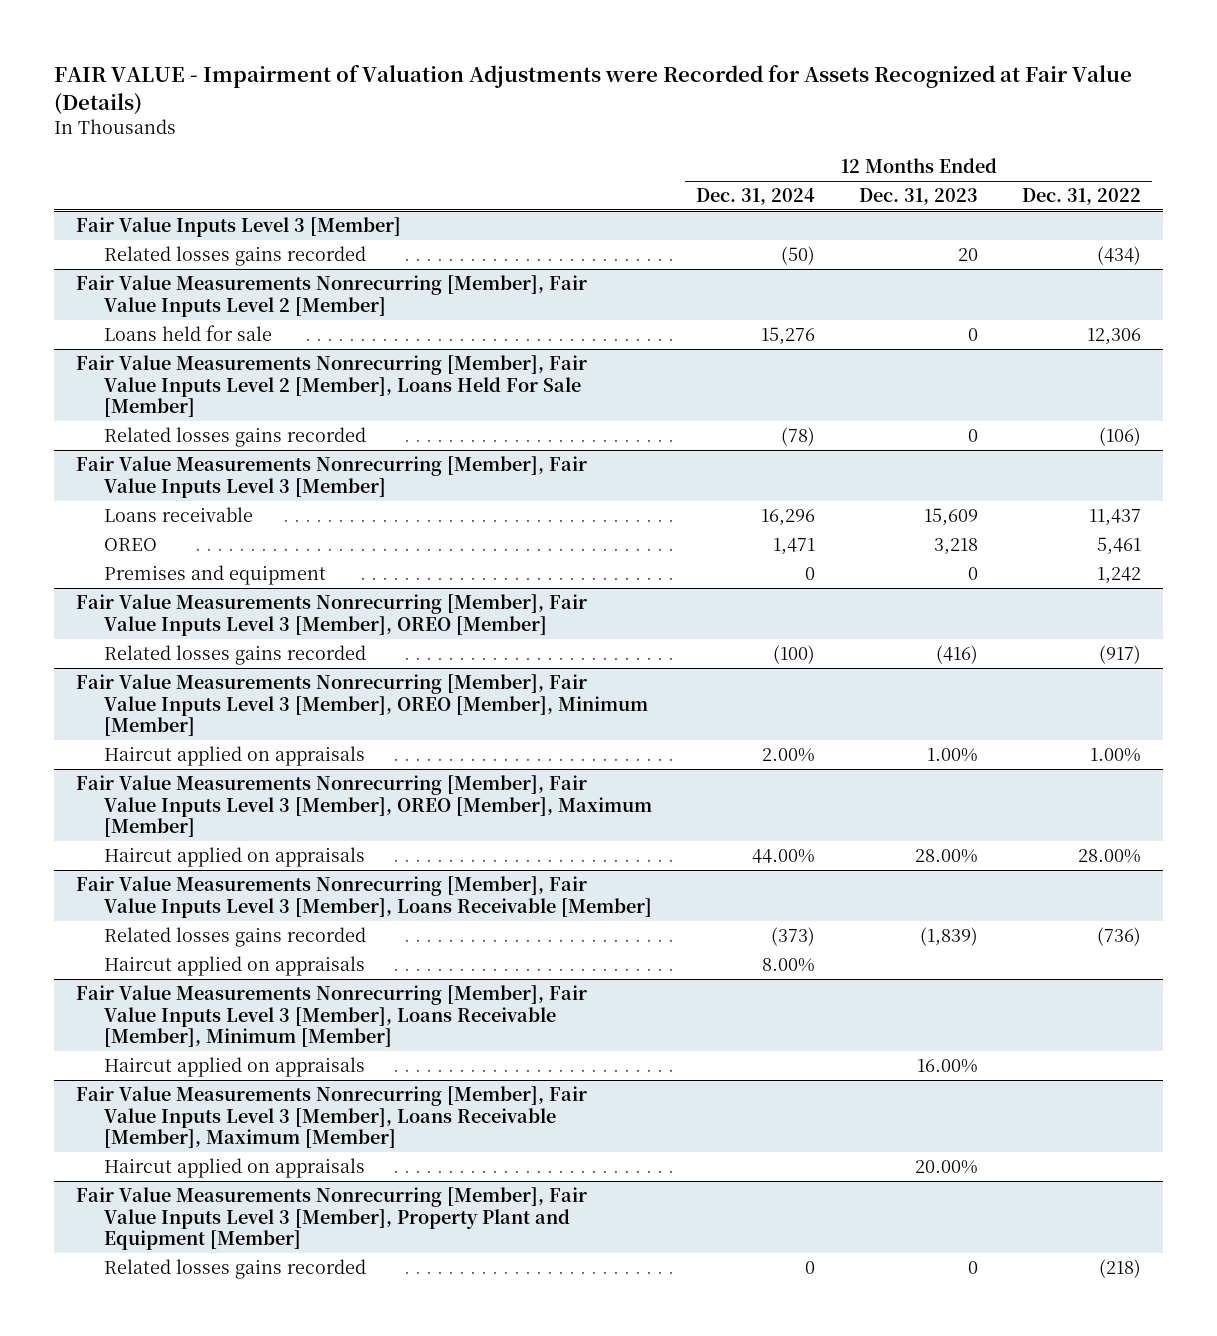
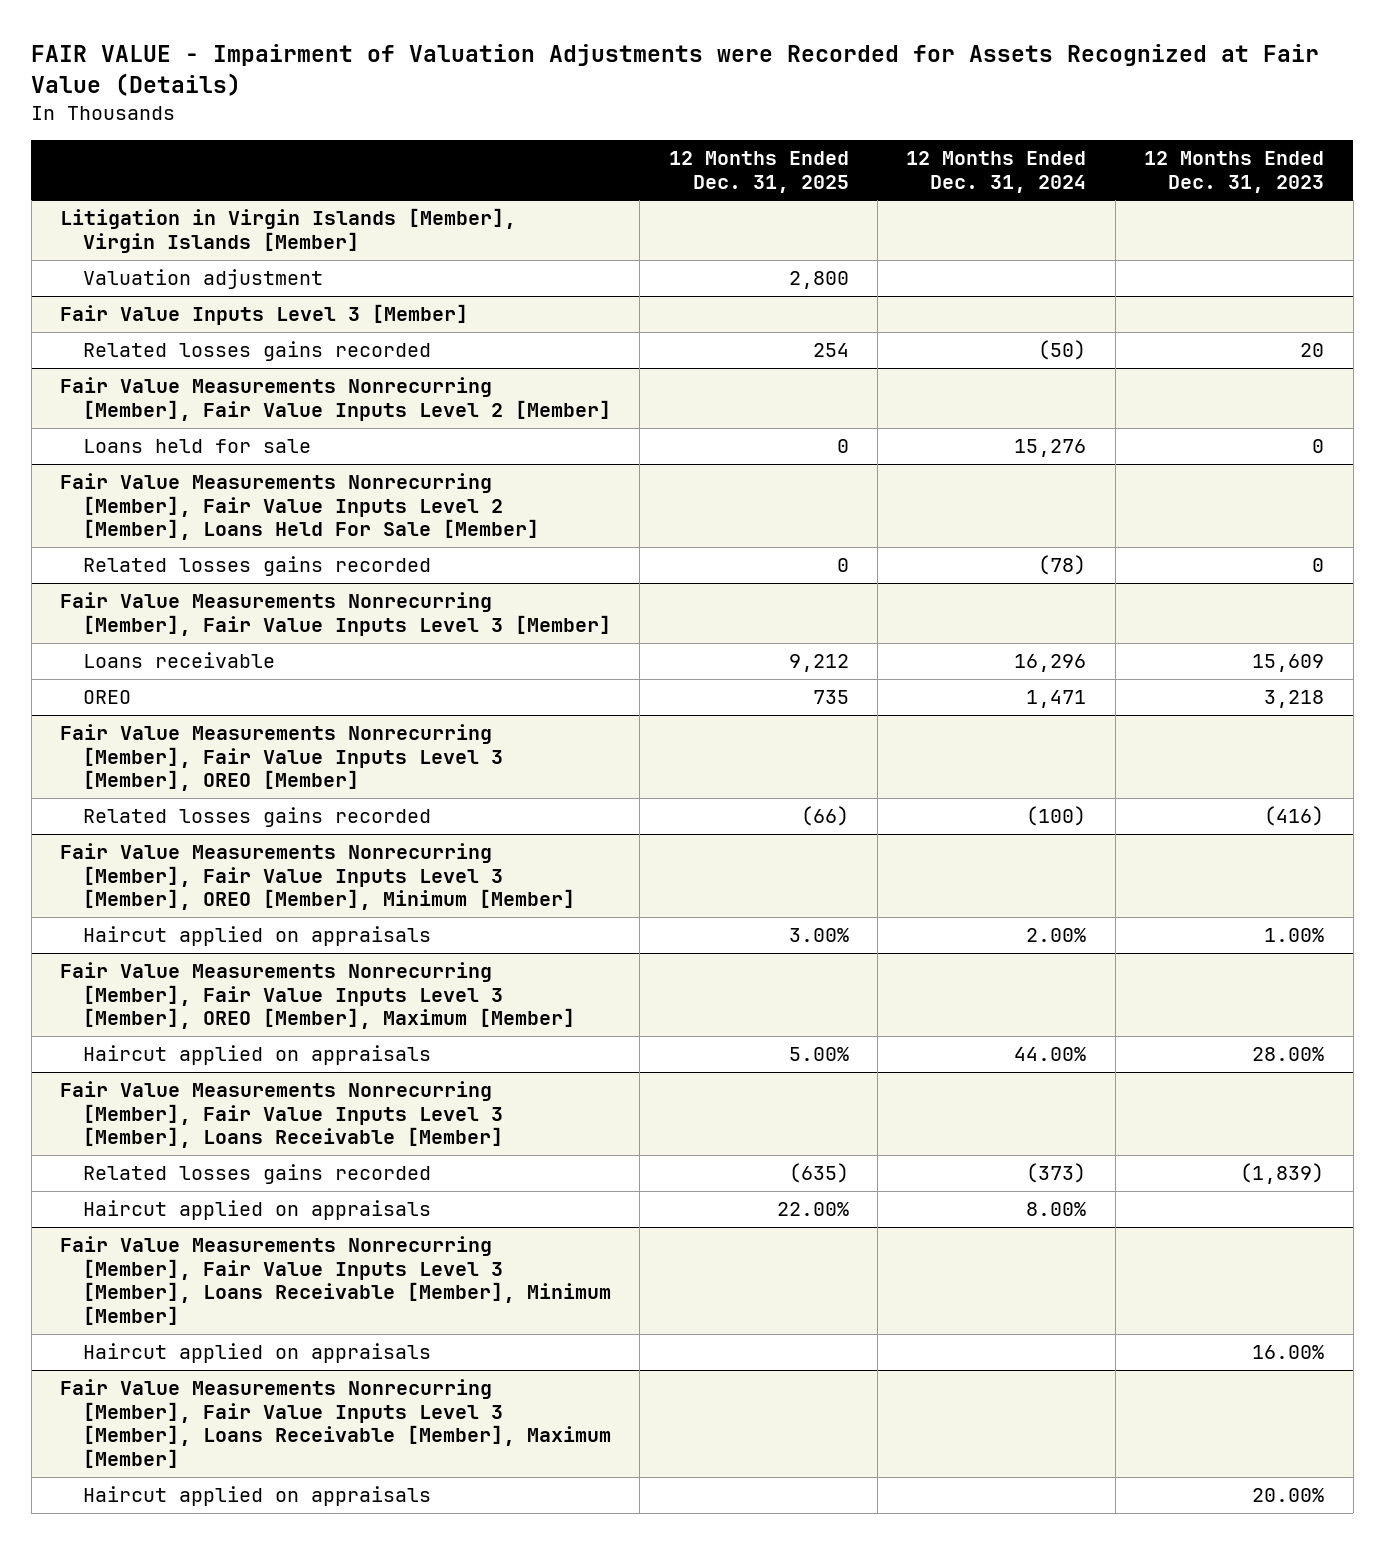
- | 12 Months Ended Dec. 31, 2024 | 12 Months Ended Dec. 31, 2023 | 12 Months Ended Dec. 31, 2022
+ | 12 Months Ended Dec. 31, 2025 | 12 Months Ended Dec. 31, 2024 | 12 Months Ended Dec. 31, 2023
+ Litigation in Virgin Islands [Member], Virgin Islands [Member]
+ Valuation adjustment | 2,800 | |
@ Fair Value Measurements Nonrecurring [Member], Fair Value Inputs Level 3 [Member]
- Premises and equipment | 0 | 0 | 1,242
- Fair Value Measurements Nonrecurring [Member], Fair Value Inputs Level 3 [Member], Property Plant and Equipment [Member]
- Related losses gains recorded | 0 | 0 | (218)

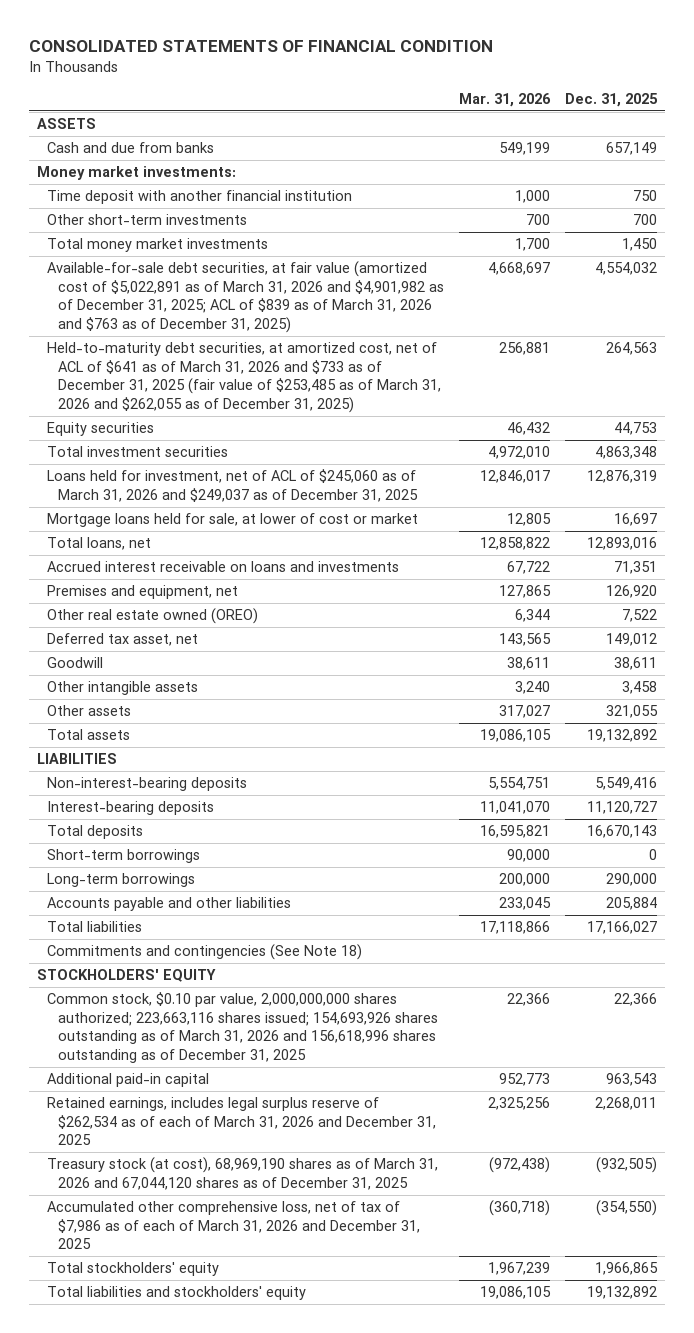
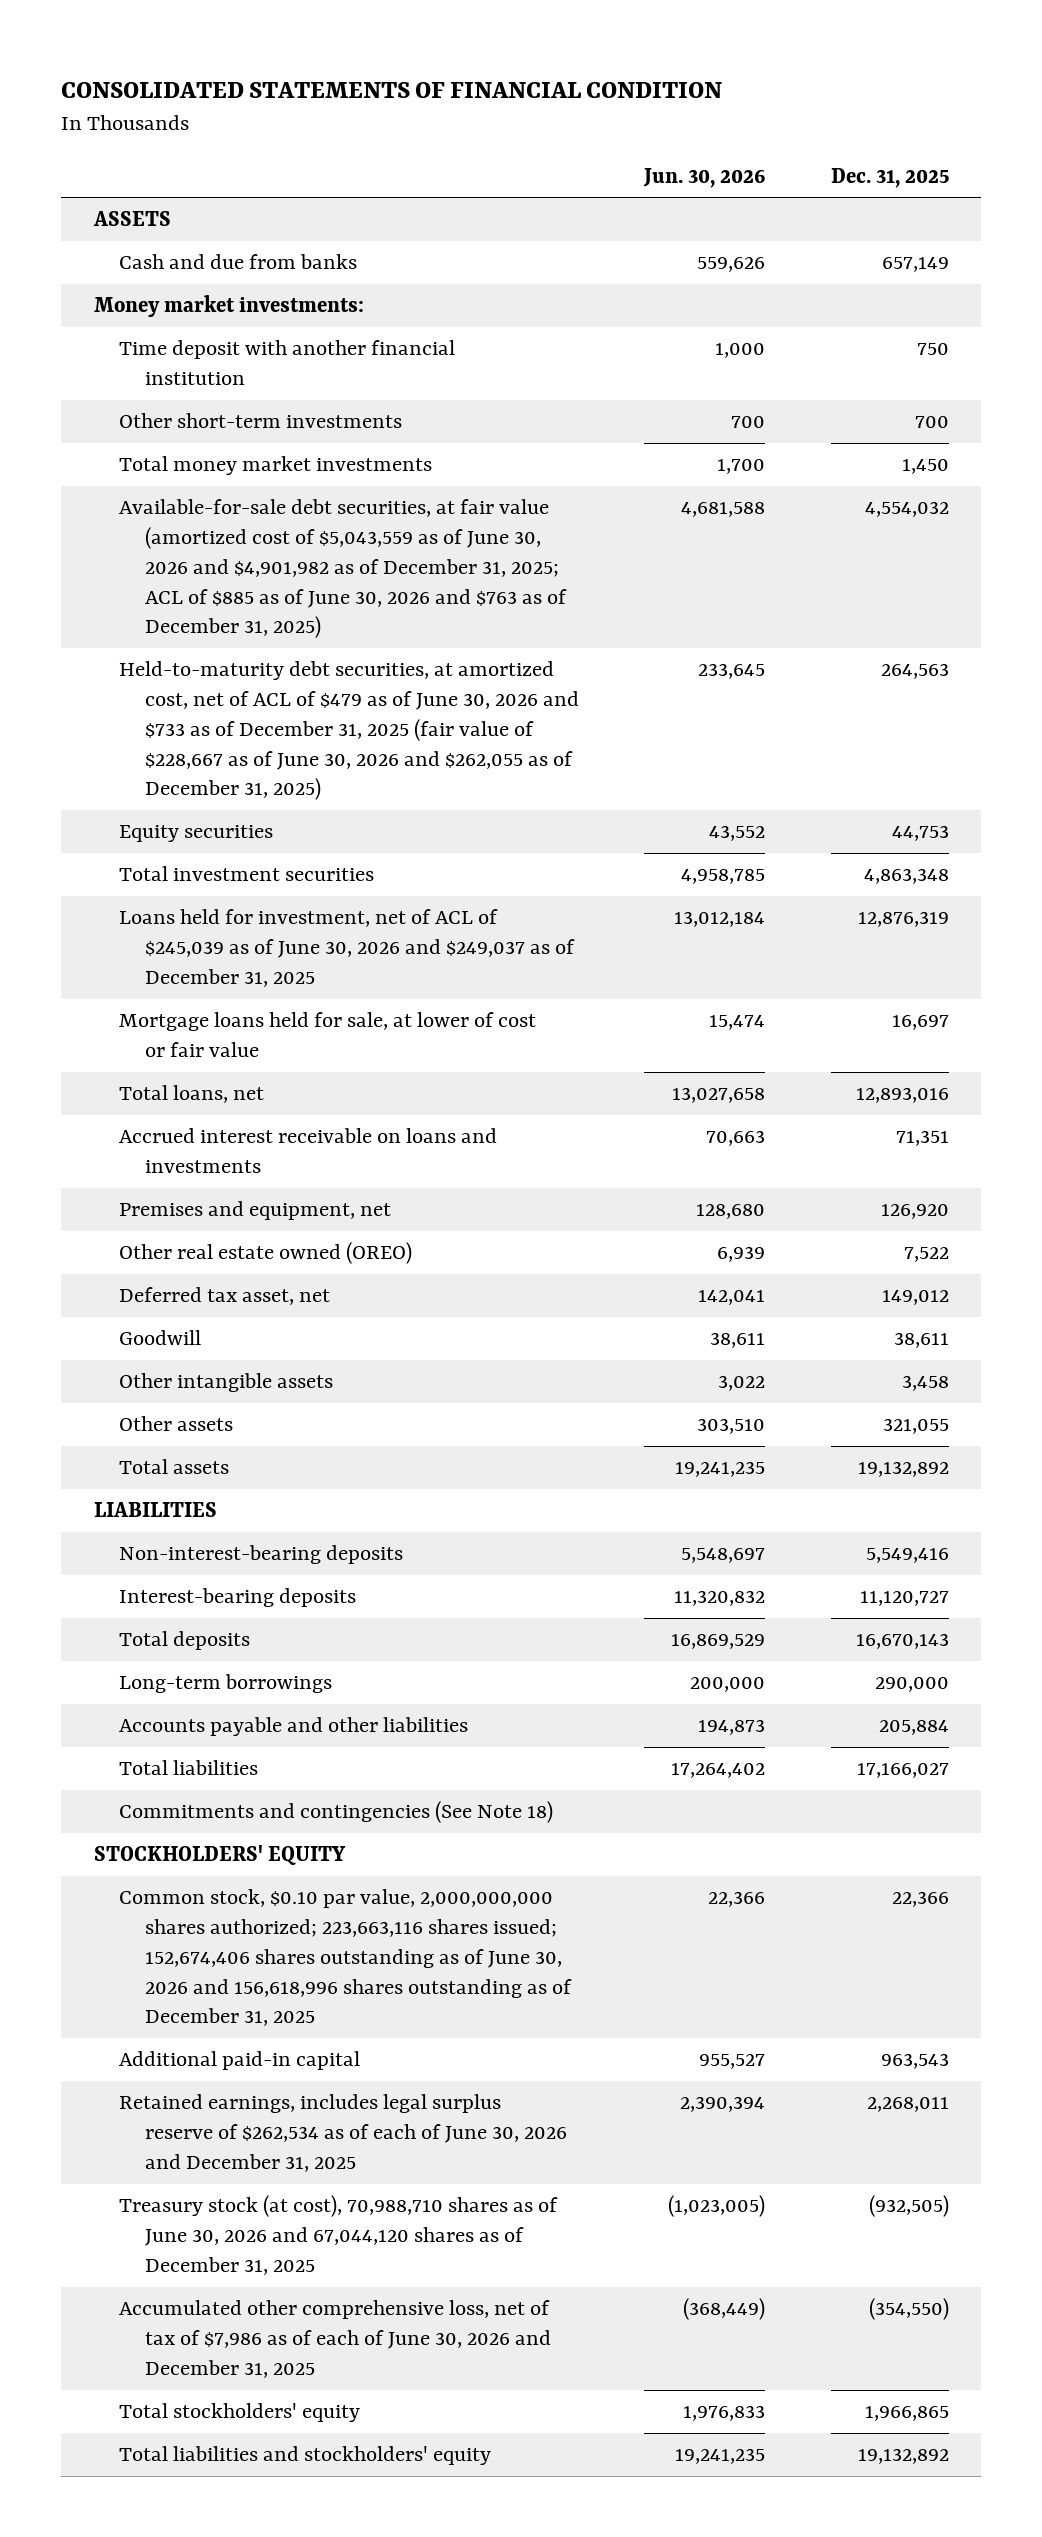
- | Mar. 31, 2026 | Dec. 31, 2025
+ | Jun. 30, 2026 | Dec. 31, 2025
- Available-for-sale debt securities, at fair value (amortized cost of $5,022,891 as of March 31, 2026 and $4,901,982 as of December 31, 2025; ACL of $839 as of March 31, 2026 and $763 as of December 31, 2025) | 4,668,697 | 4,554,032
- Held-to-maturity debt securities, at amortized cost, net of ACL of $641 as of March 31, 2026 and $733 as of December 31, 2025 (fair value of $253,485 as of March 31, 2026 and $262,055 as of December 31, 2025) | 256,881 | 264,563
+ Available-for-sale debt securities, at fair value (amortized cost of $5,043,559 as of June 30, 2026 and $4,901,982 as of December 31, 2025; ACL of $885 as of June 30, 2026 and $763 as of December 31, 2025) | 4,681,588 | 4,554,032
+ Held-to-maturity debt securities, at amortized cost, net of ACL of $479 as of June 30, 2026 and $733 as of December 31, 2025 (fair value of $228,667 as of June 30, 2026 and $262,055 as of December 31, 2025) | 233,645 | 264,563
- Loans held for investment, net of ACL of $245,060 as of March 31, 2026 and $249,037 as of December 31, 2025 | 12,846,017 | 12,876,319
- Mortgage loans held for sale, at lower of cost or market | 12,805 | 16,697
+ Loans held for investment, net of ACL of $245,039 as of June 30, 2026 and $249,037 as of December 31, 2025 | 13,012,184 | 12,876,319
+ Mortgage loans held for sale, at lower of cost or fair value | 15,474 | 16,697
- Short-term borrowings | 90,000 | 0
- Common stock, $0.10 par value, 2,000,000,000 shares authorized; 223,663,116 shares issued; 154,693,926 shares outstanding as of March 31, 2026 and 156,618,996 shares outstanding as of December 31, 2025 | 22,366 | 22,366
+ Common stock, $0.10 par value, 2,000,000,000 shares authorized; 223,663,116 shares issued; 152,674,406 shares outstanding as of June 30, 2026 and 156,618,996 shares outstanding as of December 31, 2025 | 22,366 | 22,366
- Retained earnings, includes legal surplus reserve of $262,534 as of each of March 31, 2026 and December 31, 2025 | 2,325,256 | 2,268,011
- Treasury stock (at cost), 68,969,190 shares as of March 31, 2026 and 67,044,120 shares as of December 31, 2025 | (972,438) | (932,505)
- Accumulated other comprehensive loss, net of tax of $7,986 as of each of March 31, 2026 and December 31, 2025 | (360,718) | (354,550)
+ Retained earnings, includes legal surplus reserve of $262,534 as of each of June 30, 2026 and December 31, 2025 | 2,390,394 | 2,268,011
+ Treasury stock (at cost), 70,988,710 shares as of June 30, 2026 and 67,044,120 shares as of December 31, 2025 | (1,023,005) | (932,505)
+ Accumulated other comprehensive loss, net of tax of $7,986 as of each of June 30, 2026 and December 31, 2025 | (368,449) | (354,550)

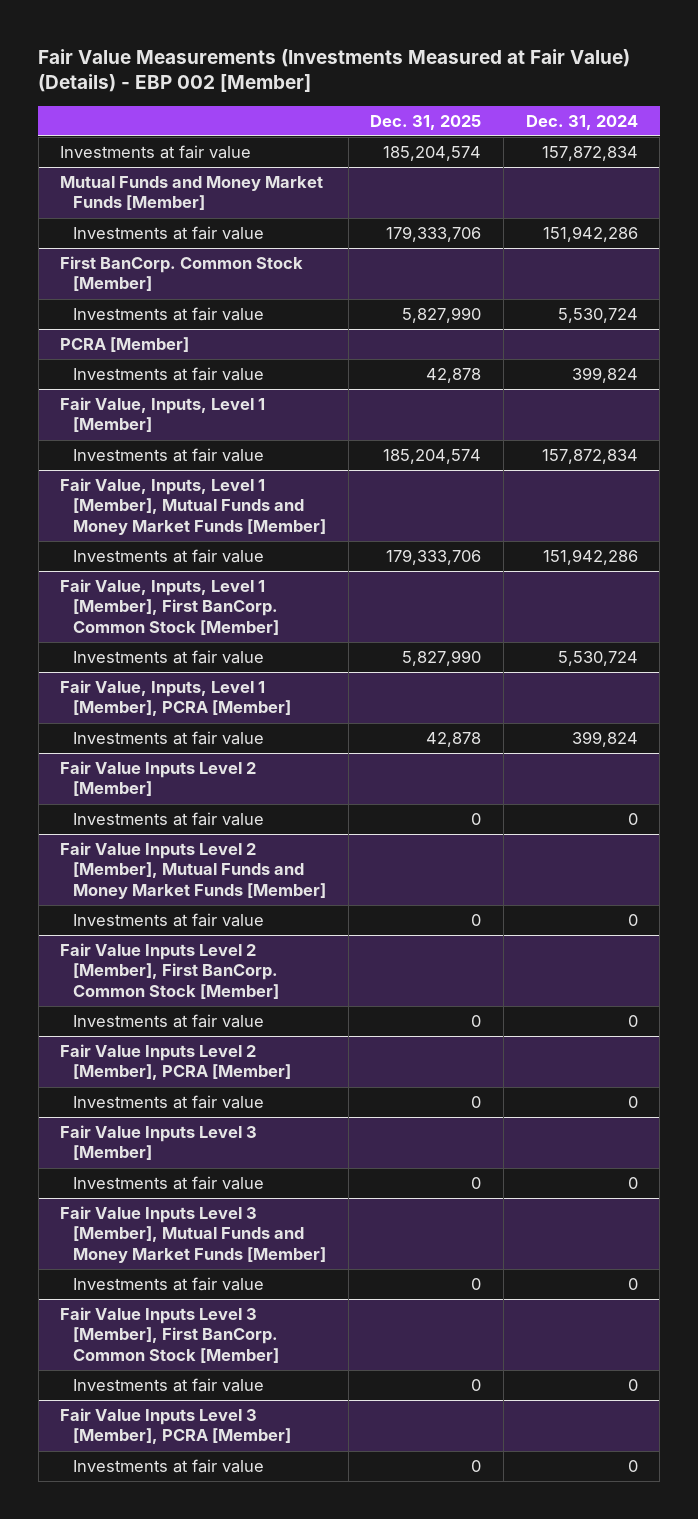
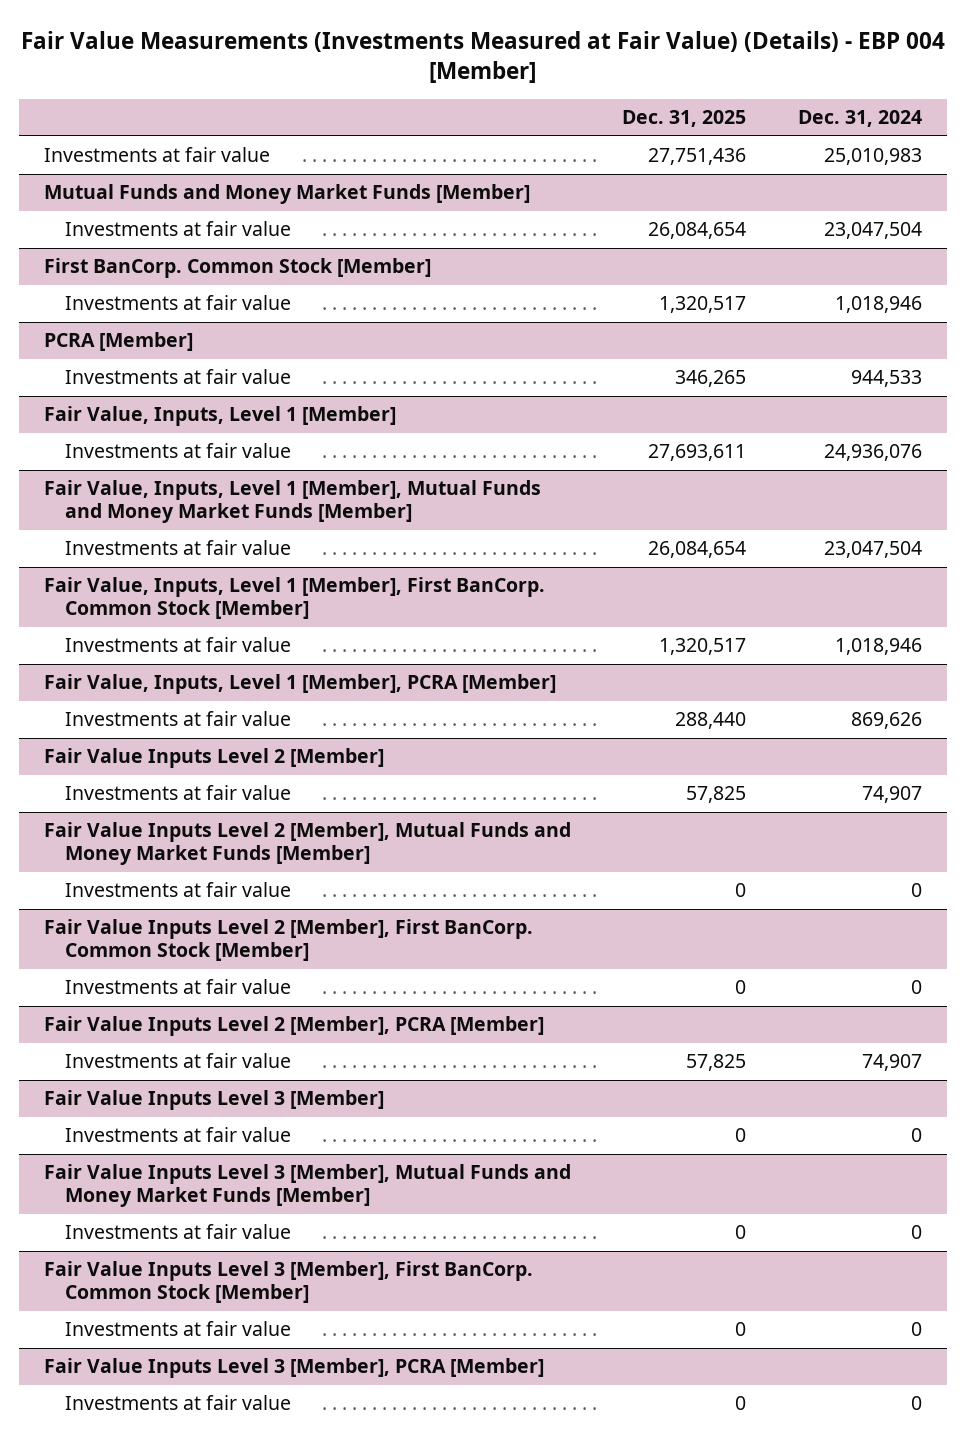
- Fair Value Measurements (Investments Measured at Fair Value) (Details) - EBP 002 [Member]
+ Fair Value Measurements (Investments Measured at Fair Value) (Details) - EBP 004 [Member]
- Investments at fair value | 185,204,574 | 157,872,834
+ Investments at fair value | 27,751,436 | 25,010,983
@ Mutual Funds and Money Market Funds [Member]
- Investments at fair value | 179,333,706 | 151,942,286
+ Investments at fair value | 26,084,654 | 23,047,504
@ First BanCorp. Common Stock [Member]
- Investments at fair value | 5,827,990 | 5,530,724
+ Investments at fair value | 1,320,517 | 1,018,946
@ PCRA [Member]
- Investments at fair value | 42,878 | 399,824
+ Investments at fair value | 346,265 | 944,533
@ Fair Value, Inputs, Level 1 [Member]
- Investments at fair value | 185,204,574 | 157,872,834
+ Investments at fair value | 27,693,611 | 24,936,076
@ Fair Value, Inputs, Level 1 [Member], Mutual Funds and Money Market Funds [Member]
- Investments at fair value | 179,333,706 | 151,942,286
+ Investments at fair value | 26,084,654 | 23,047,504
@ Fair Value, Inputs, Level 1 [Member], First BanCorp. Common Stock [Member]
- Investments at fair value | 5,827,990 | 5,530,724
+ Investments at fair value | 1,320,517 | 1,018,946
@ Fair Value, Inputs, Level 1 [Member], PCRA [Member]
- Investments at fair value | 42,878 | 399,824
+ Investments at fair value | 288,440 | 869,626
@ Fair Value Inputs Level 2 [Member]
- Investments at fair value | 0 | 0
+ Investments at fair value | 57,825 | 74,907
@ Fair Value Inputs Level 2 [Member], PCRA [Member]
- Investments at fair value | 0 | 0
+ Investments at fair value | 57,825 | 74,907

